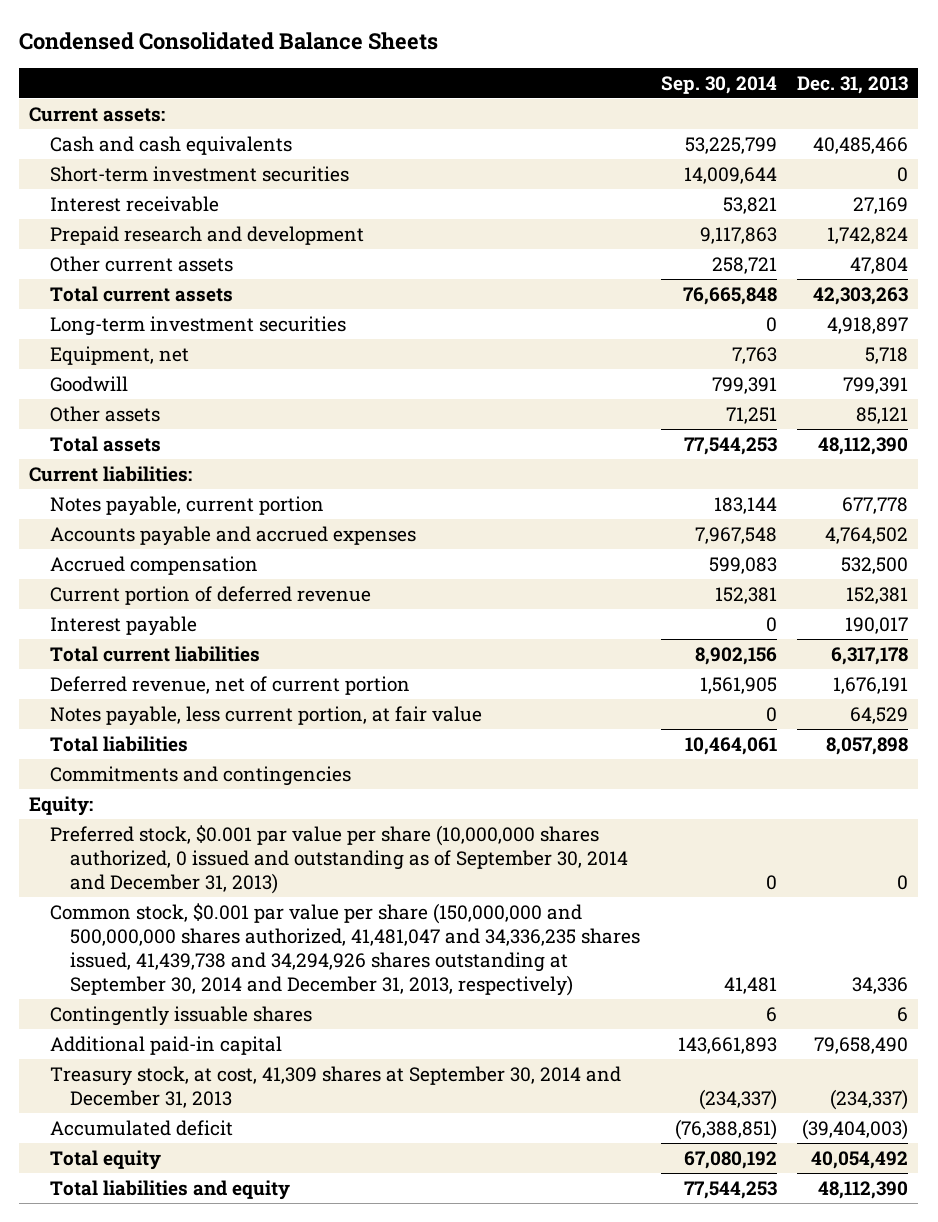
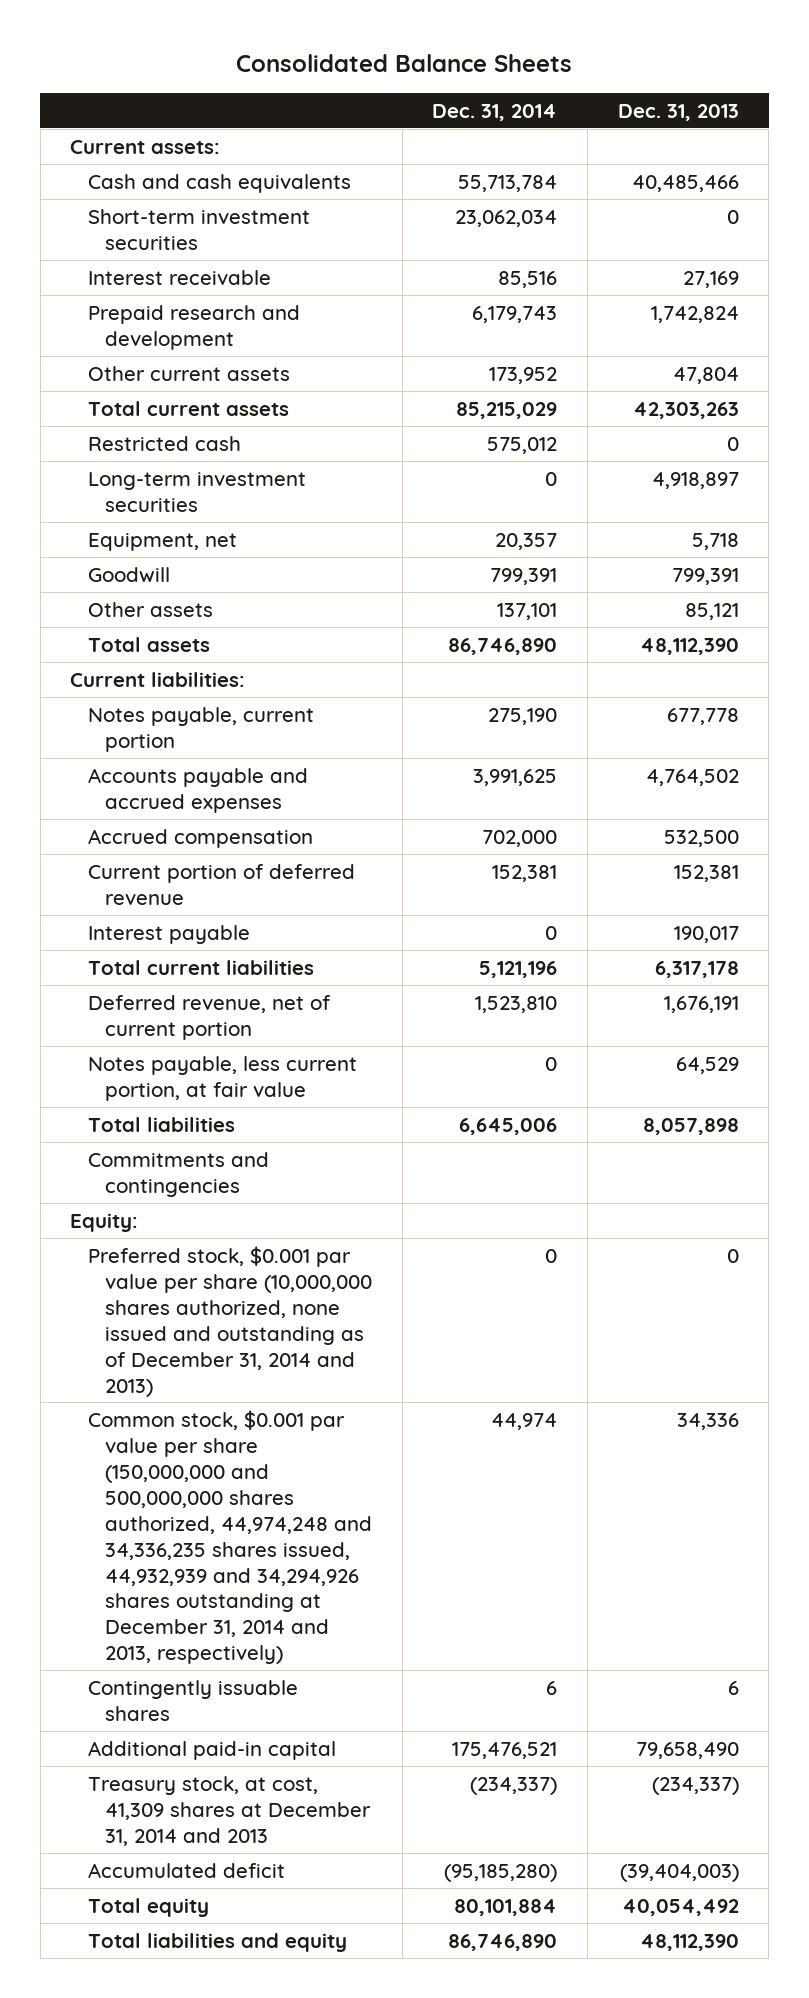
- Condensed Consolidated Balance Sheets
+ Consolidated Balance Sheets
- | Sep. 30, 2014 | Dec. 31, 2013
+ | Dec. 31, 2014 | Dec. 31, 2013
+ Restricted cash | 575,012 | 0
- Preferred stock, $0.001 par value per share (10,000,000 shares authorized, 0 issued and outstanding as of September 30, 2014 and December 31, 2013) | 0 | 0
- Common stock, $0.001 par value per share (150,000,000 and 500,000,000 shares authorized, 41,481,047 and 34,336,235 shares issued, 41,439,738 and 34,294,926 shares outstanding at September 30, 2014 and December 31, 2013, respectively) | 41,481 | 34,336
+ Preferred stock, $0.001 par value per share (10,000,000 shares authorized, none issued and outstanding as of December 31, 2014 and 2013) | 0 | 0
+ Common stock, $0.001 par value per share (150,000,000 and 500,000,000 shares authorized, 44,974,248 and 34,336,235 shares issued, 44,932,939 and 34,294,926 shares outstanding at December 31, 2014 and 2013, respectively) | 44,974 | 34,336
- Treasury stock, at cost, 41,309 shares at September 30, 2014 and December 31, 2013 | (234,337) | (234,337)
+ Treasury stock, at cost, 41,309 shares at December 31, 2014 and 2013 | (234,337) | (234,337)

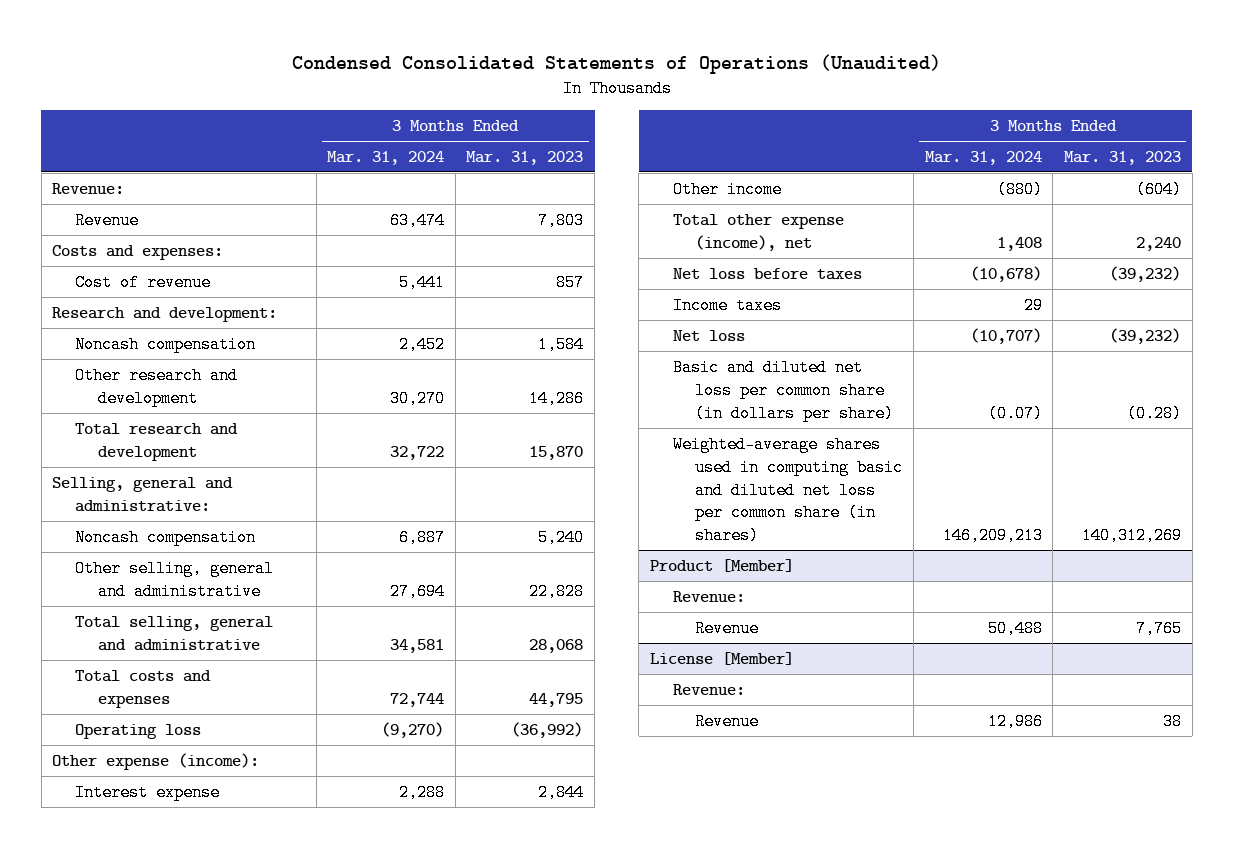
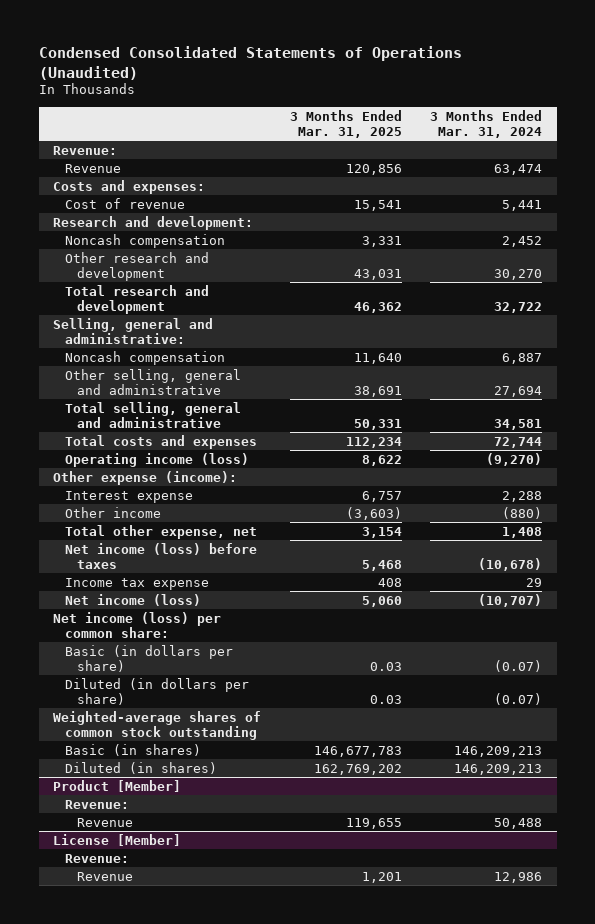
- | 3 Months Ended Mar. 31, 2024 | 3 Months Ended Mar. 31, 2023
+ | 3 Months Ended Mar. 31, 2025 | 3 Months Ended Mar. 31, 2024
- Operating loss | (9,270) | (36,992)
+ Operating income (loss) | 8,622 | (9,270)
- Total other expense (income), net | 1,408 | 2,240
- Net loss before taxes | (10,678) | (39,232)
- Income taxes | 29 |
- Net loss | (10,707) | (39,232)
- Basic and diluted net loss per common share (in dollars per share) | (0.07) | (0.28)
- Weighted-average shares used in computing basic and diluted net loss per common share (in shares) | 146,209,213 | 140,312,269
+ Total other expense, net | 3,154 | 1,408
+ Net income (loss) before taxes | 5,468 | (10,678)
+ Income tax expense | 408 | 29
+ Net income (loss) | 5,060 | (10,707)
+ Net income (loss) per common share:
+ Basic (in dollars per share) | 0.03 | (0.07)
+ Diluted (in dollars per share) | 0.03 | (0.07)
+ Weighted-average shares of common stock outstanding
+ Basic (in shares) | 146,677,783 | 146,209,213
+ Diluted (in shares) | 162,769,202 | 146,209,213

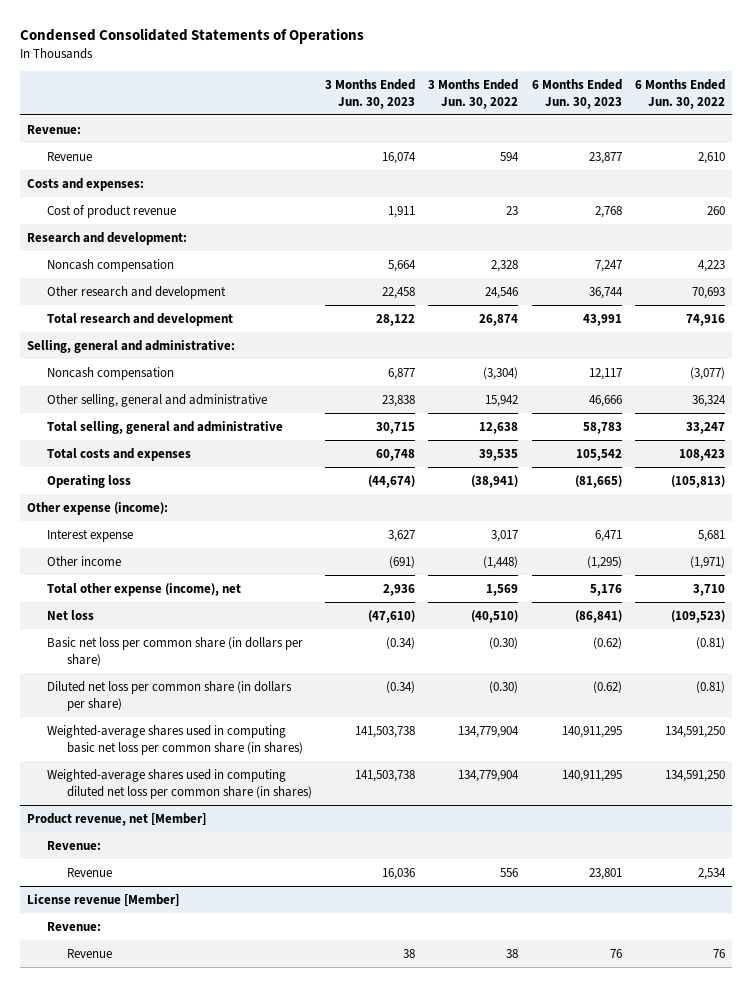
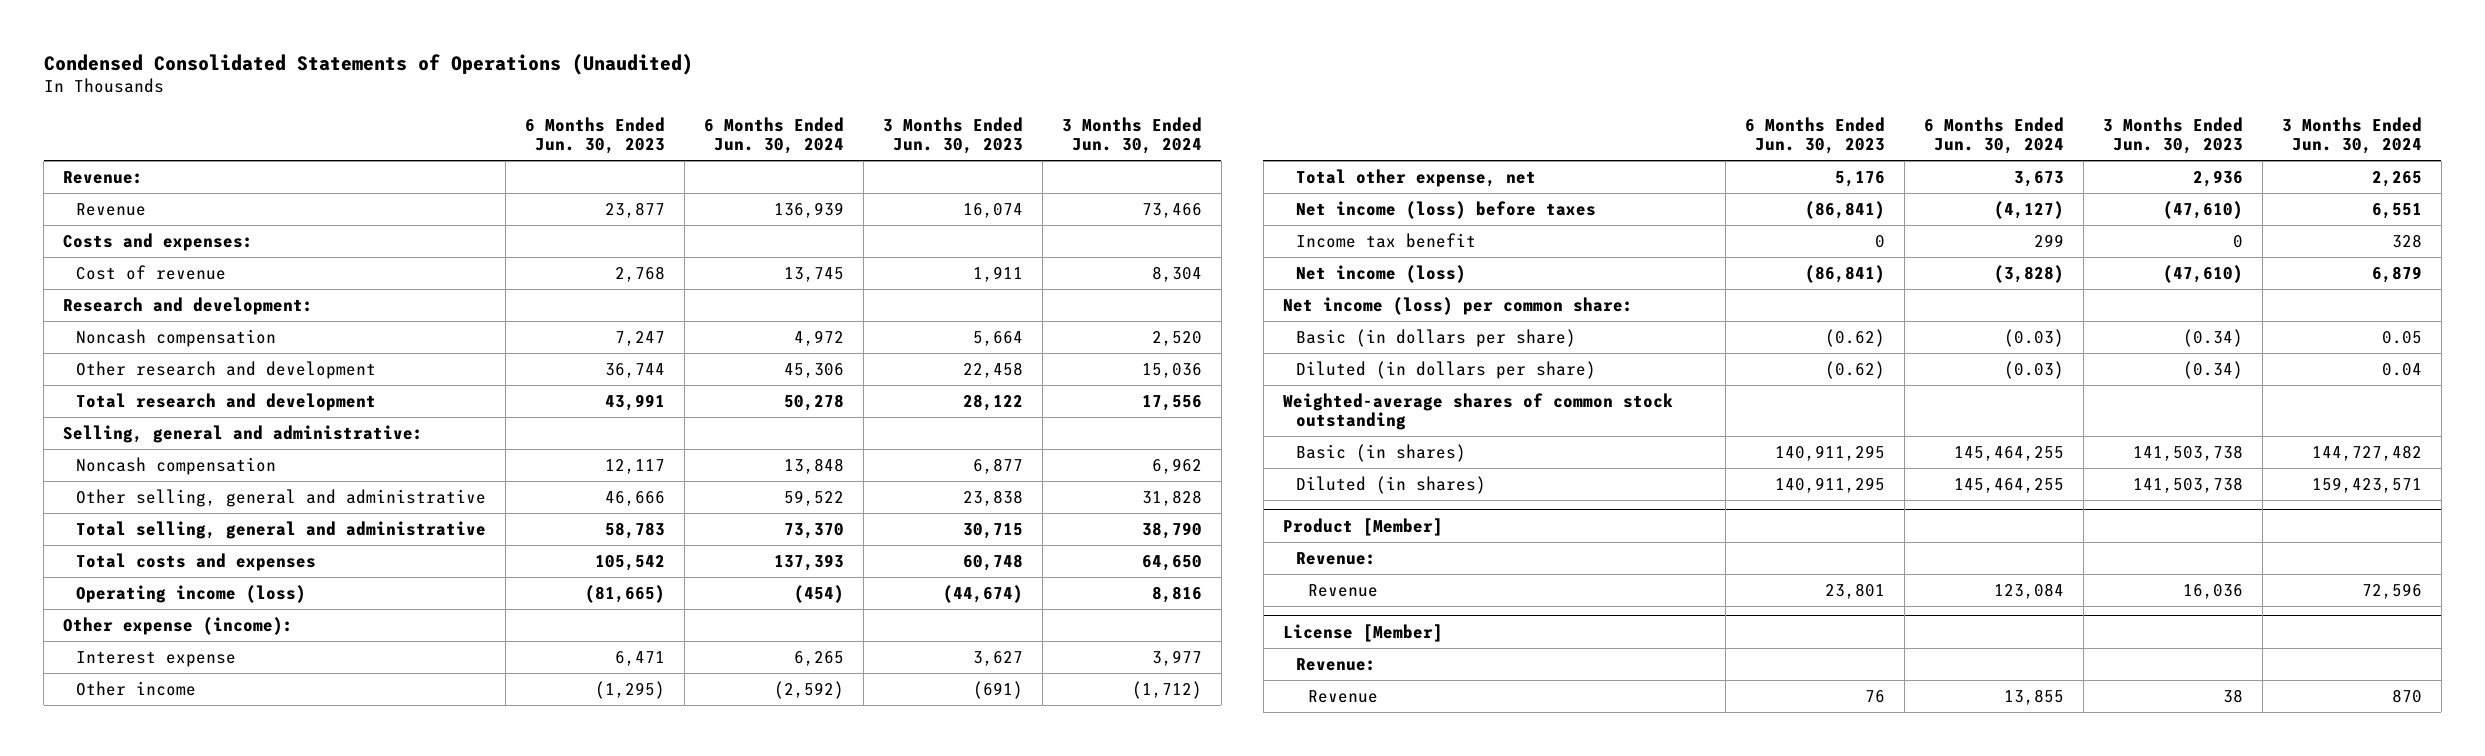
- Condensed Consolidated Statements of Operations
+ Condensed Consolidated Statements of Operations (Unaudited)
- | 3 Months Ended Jun. 30, 2023 | 3 Months Ended Jun. 30, 2022 | 6 Months Ended Jun. 30, 2023 | 6 Months Ended Jun. 30, 2022
+ | 6 Months Ended Jun. 30, 2023 | 6 Months Ended Jun. 30, 2024 | 3 Months Ended Jun. 30, 2023 | 3 Months Ended Jun. 30, 2024
- Cost of product revenue | 1,911 | 23 | 2,768 | 260
+ Cost of revenue | 2,768 | 13,745 | 1,911 | 8,304
- Operating loss | (44,674) | (38,941) | (81,665) | (105,813)
+ Operating income (loss) | (81,665) | (454) | (44,674) | 8,816
- Total other expense (income), net | 2,936 | 1,569 | 5,176 | 3,710
- Net loss | (47,610) | (40,510) | (86,841) | (109,523)
- Basic net loss per common share (in dollars per share) | (0.34) | (0.30) | (0.62) | (0.81)
- Diluted net loss per common share (in dollars per share) | (0.34) | (0.30) | (0.62) | (0.81)
- Weighted-average shares used in computing basic net loss per common share (in shares) | 141,503,738 | 134,779,904 | 140,911,295 | 134,591,250
- Weighted-average shares used in computing diluted net loss per common share (in shares) | 141,503,738 | 134,779,904 | 140,911,295 | 134,591,250
- Product revenue, net [Member]
+ Total other expense, net | 5,176 | 3,673 | 2,936 | 2,265
+ Net income (loss) before taxes | (86,841) | (4,127) | (47,610) | 6,551
+ Income tax benefit | 0 | 299 | 0 | 328
+ Net income (loss) | (86,841) | (3,828) | (47,610) | 6,879
+ Net income (loss) per common share:
+ Basic (in dollars per share) | (0.62) | (0.03) | (0.34) | 0.05
+ Diluted (in dollars per share) | (0.62) | (0.03) | (0.34) | 0.04
+ Weighted-average shares of common stock outstanding
+ Basic (in shares) | 140,911,295 | 145,464,255 | 141,503,738 | 144,727,482
+ Diluted (in shares) | 140,911,295 | 145,464,255 | 141,503,738 | 159,423,571
+ Product [Member]
- License revenue [Member]
+ License [Member]

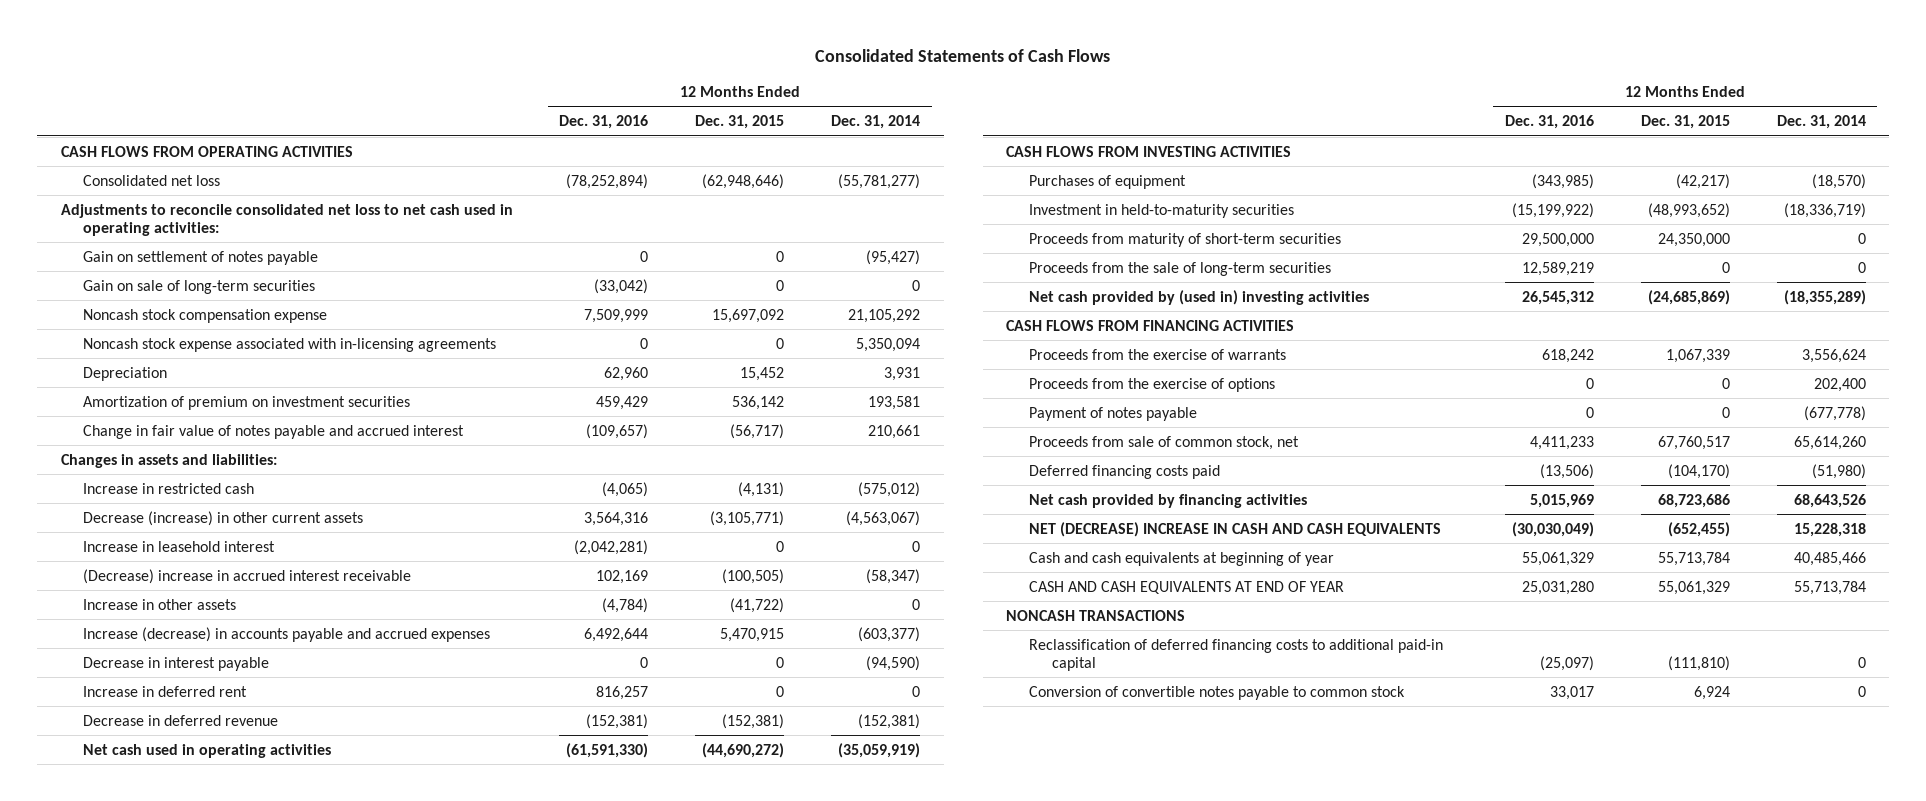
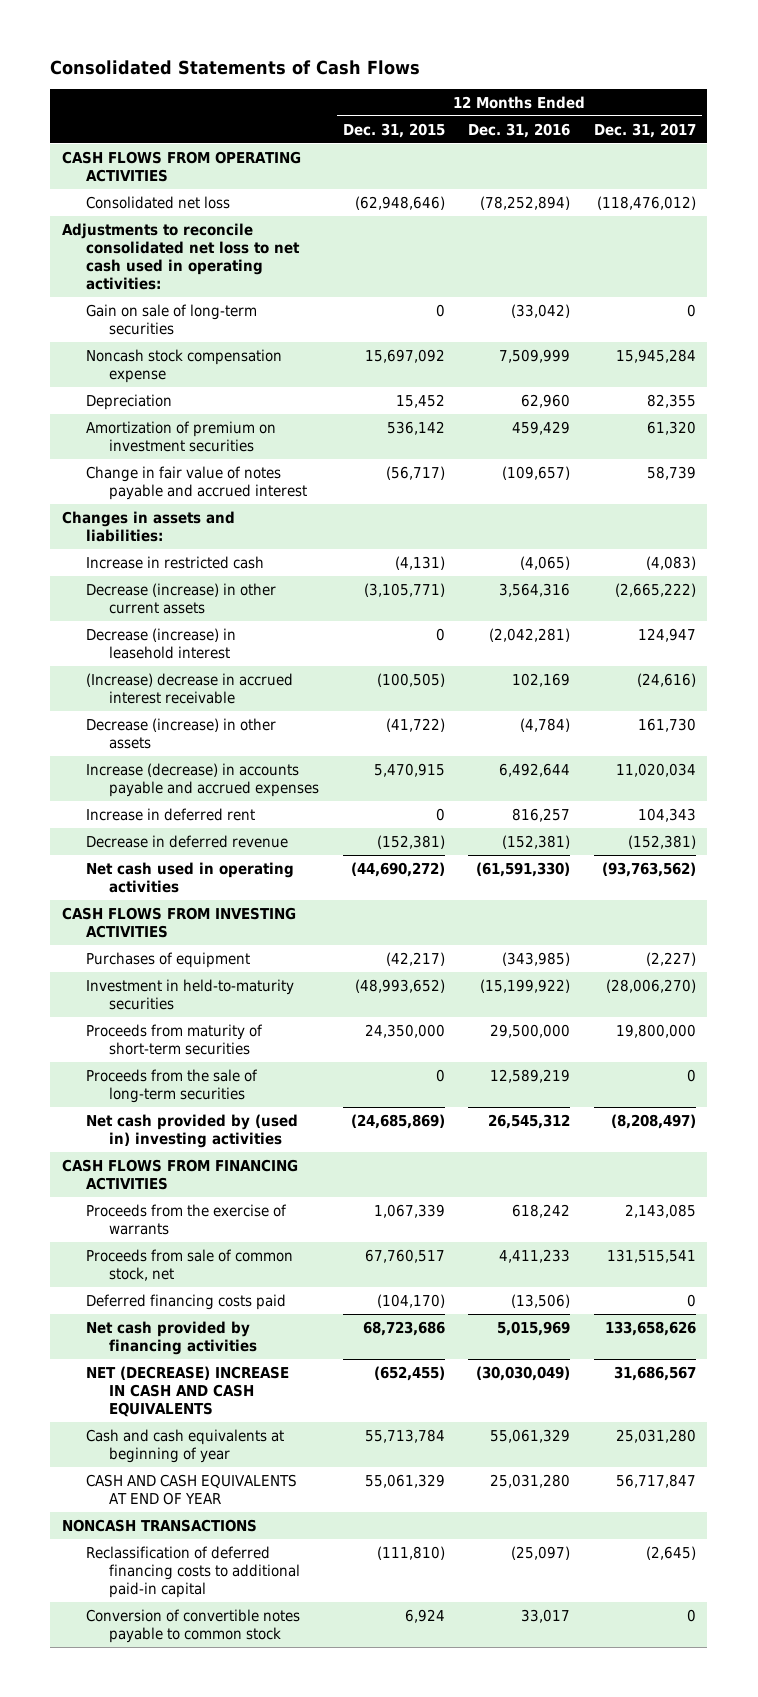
- | 12 Months Ended Dec. 31, 2016 | 12 Months Ended Dec. 31, 2015 | 12 Months Ended Dec. 31, 2014
+ | 12 Months Ended Dec. 31, 2015 | 12 Months Ended Dec. 31, 2016 | 12 Months Ended Dec. 31, 2017
- Gain on settlement of notes payable | 0 | 0 | (95,427)
- Noncash stock expense associated with in-licensing agreements | 0 | 0 | 5,350,094
- Increase in leasehold interest | (2,042,281) | 0 | 0
- (Decrease) increase in accrued interest receivable | 102,169 | (100,505) | (58,347)
- Increase in other assets | (4,784) | (41,722) | 0
+ Decrease (increase) in leasehold interest | 0 | (2,042,281) | 124,947
+ (Increase) decrease in accrued interest receivable | (100,505) | 102,169 | (24,616)
+ Decrease (increase) in other assets | (41,722) | (4,784) | 161,730
- Decrease in interest payable | 0 | 0 | (94,590)
- Proceeds from the exercise of options | 0 | 0 | 202,400
- Payment of notes payable | 0 | 0 | (677,778)

